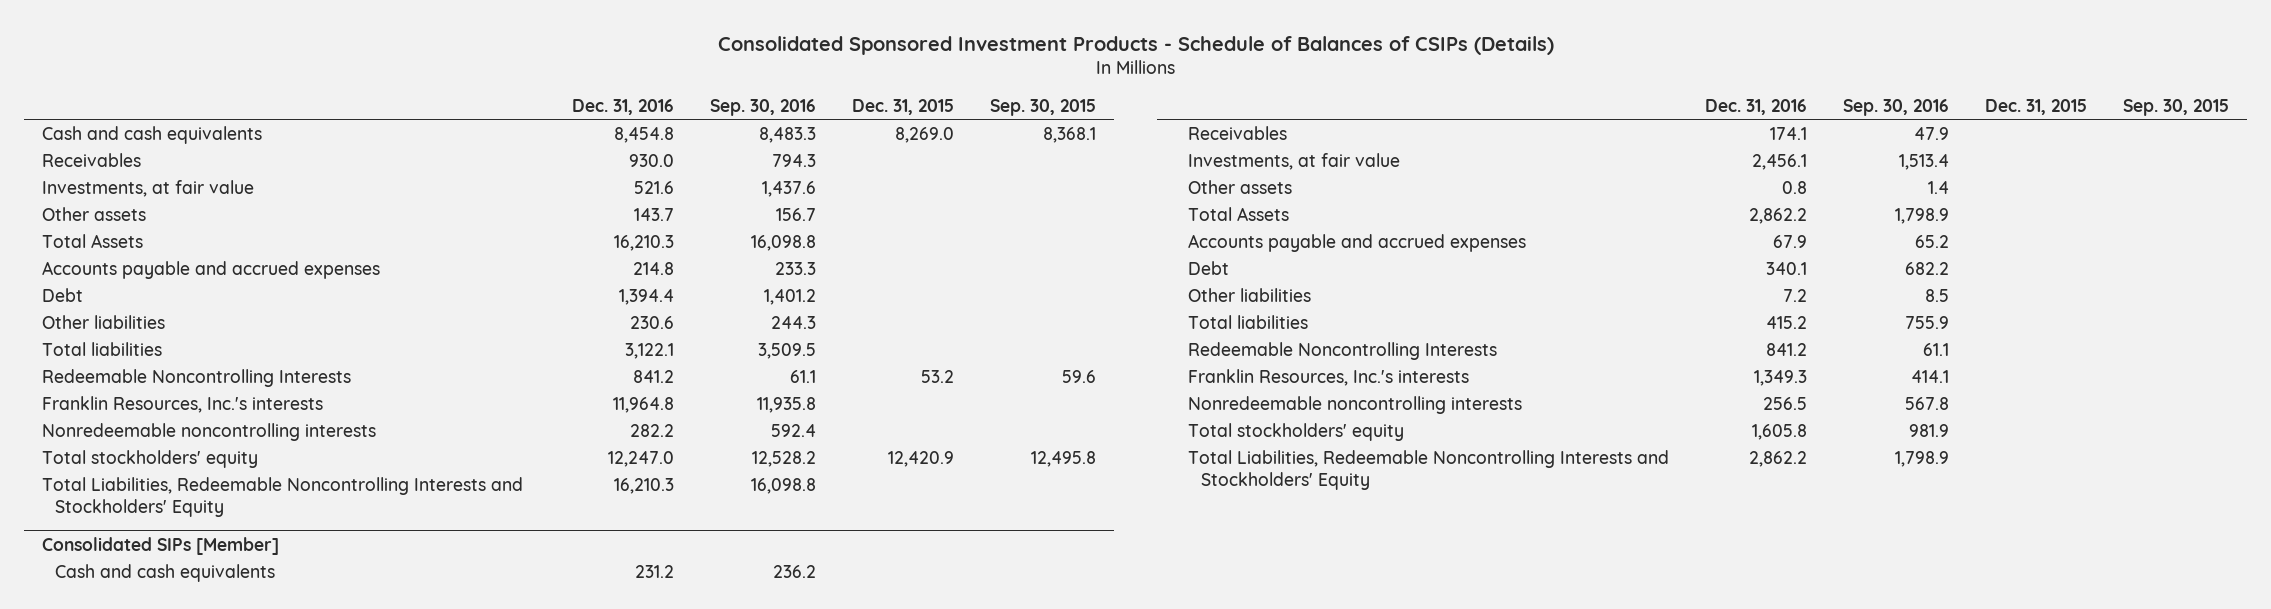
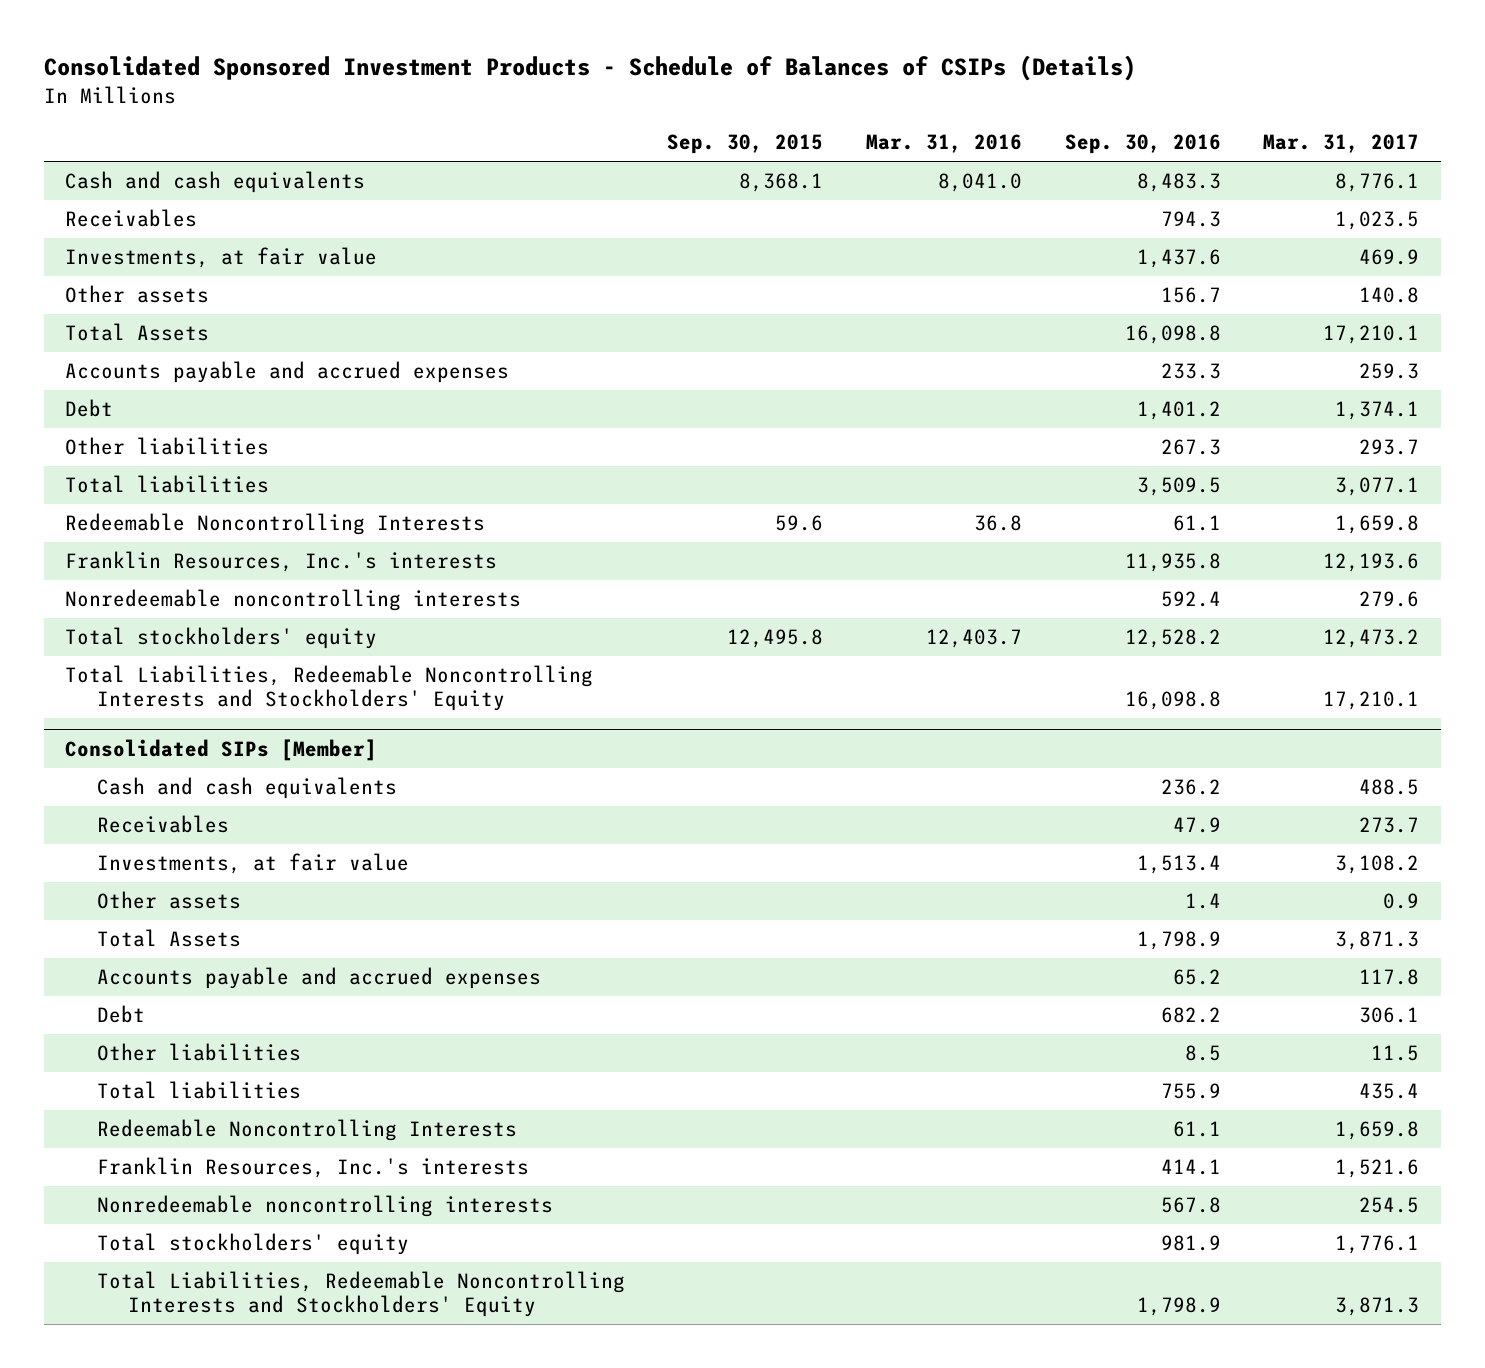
- | Dec. 31, 2016 | Sep. 30, 2016 | Dec. 31, 2015 | Sep. 30, 2015
+ | Sep. 30, 2015 | Mar. 31, 2016 | Sep. 30, 2016 | Mar. 31, 2017
- Other liabilities | 230.6 | 244.3 | |
+ Other liabilities | | | 267.3 | 293.7

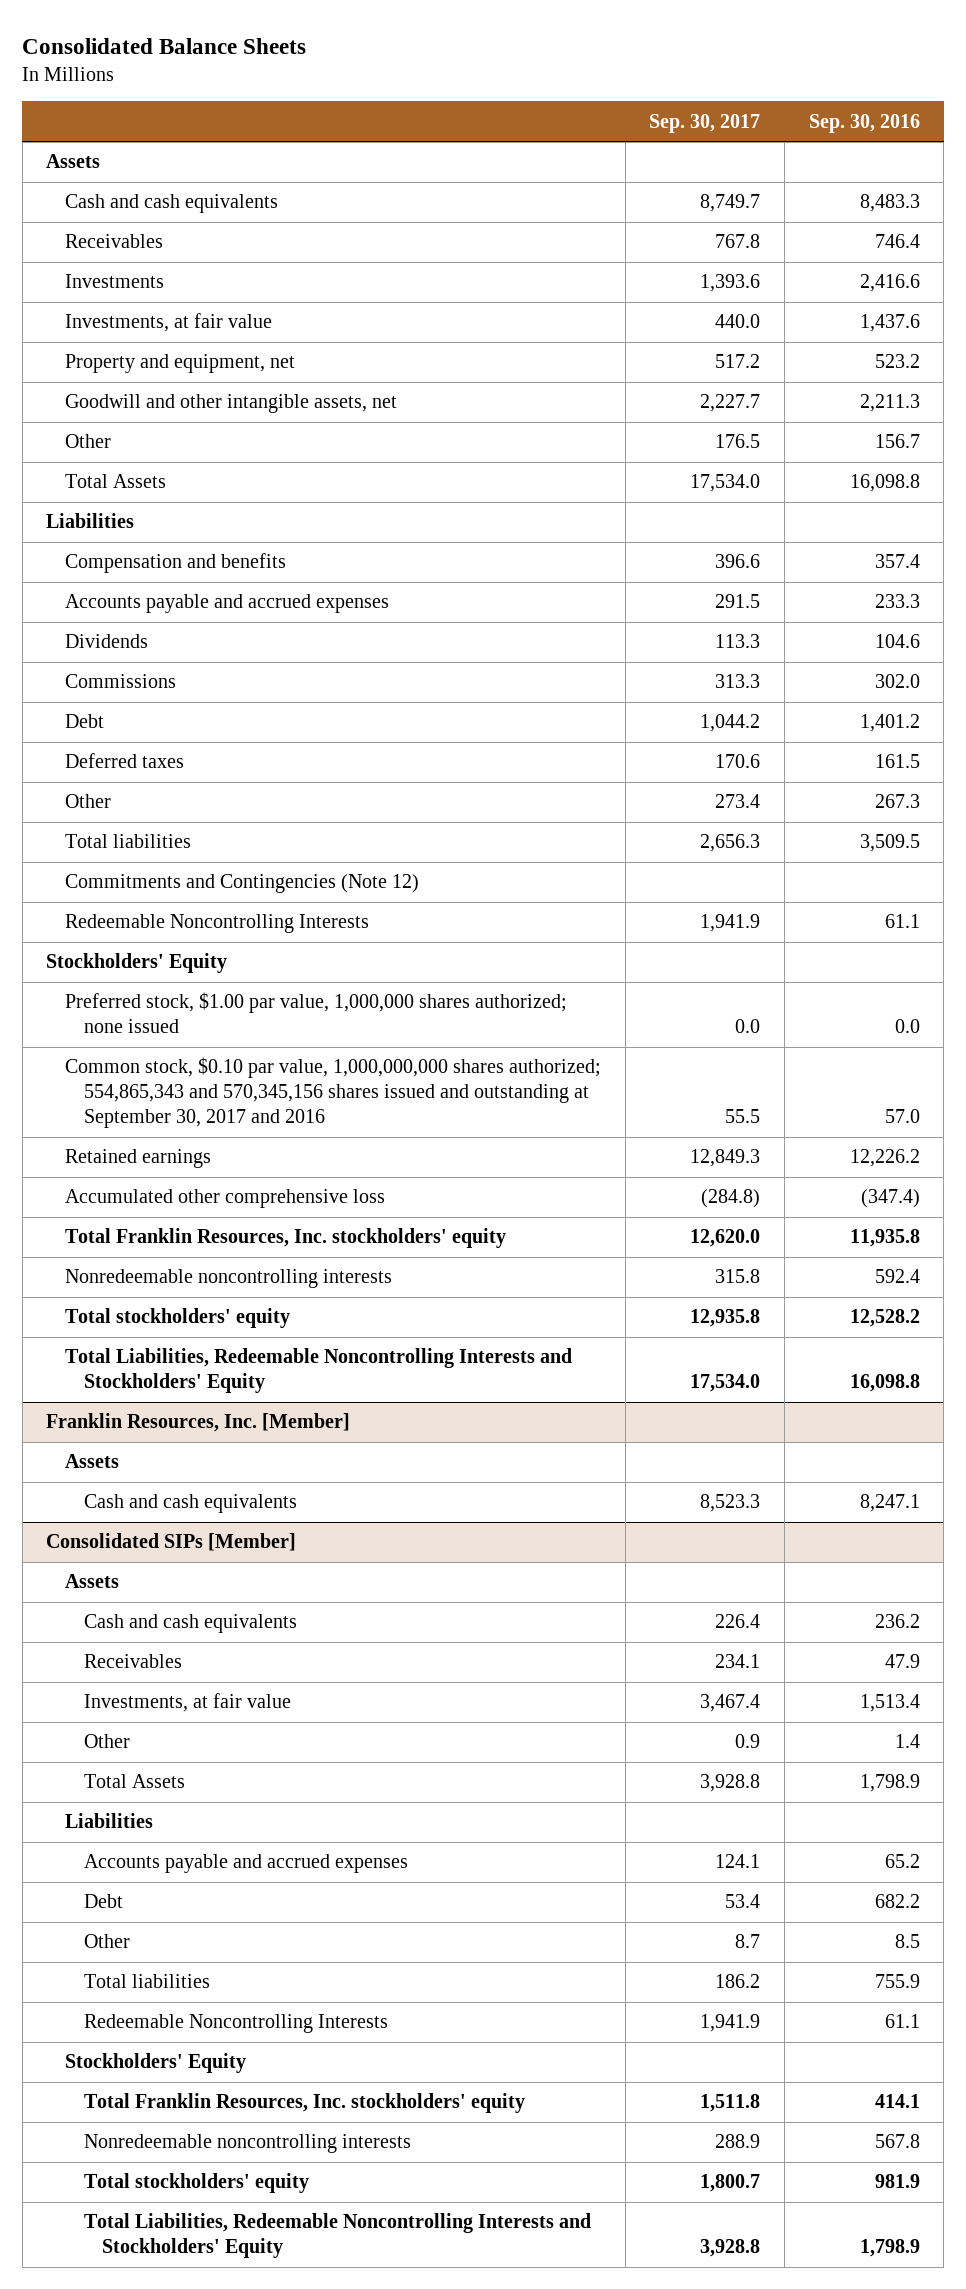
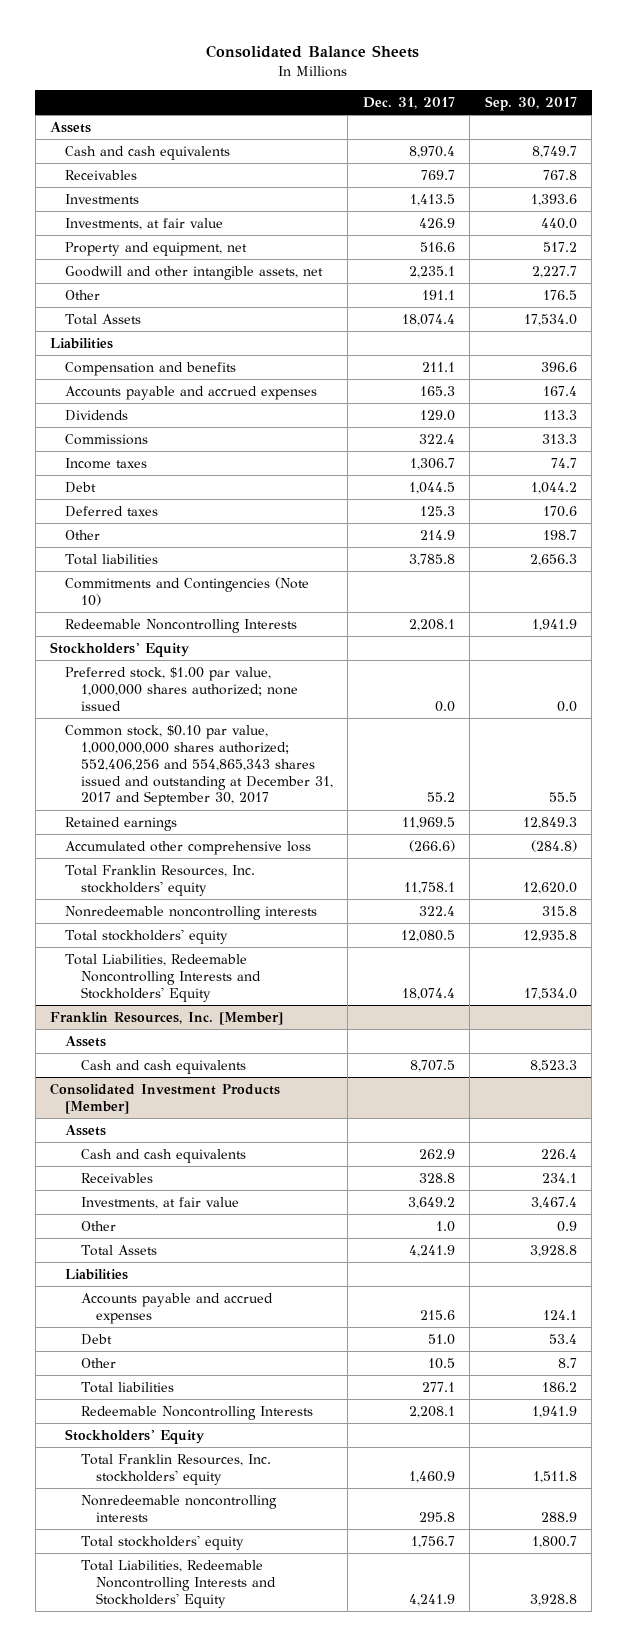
- | Sep. 30, 2017 | Sep. 30, 2016
+ | Dec. 31, 2017 | Sep. 30, 2017
- Accounts payable and accrued expenses | 291.5 | 233.3
+ Accounts payable and accrued expenses | 165.3 | 167.4
+ Income taxes | 1,306.7 | 74.7
- Other | 273.4 | 267.3
+ Other | 214.9 | 198.7
- Commitments and Contingencies (Note 12)
+ Commitments and Contingencies (Note 10)
- Common stock, $0.10 par value, 1,000,000,000 shares authorized; 554,865,343 and 570,345,156 shares issued and outstanding at September 30, 2017 and 2016 | 55.5 | 57.0
+ Common stock, $0.10 par value, 1,000,000,000 shares authorized; 552,406,256 and 554,865,343 shares issued and outstanding at December 31, 2017 and September 30, 2017 | 55.2 | 55.5
- Consolidated SIPs [Member]
+ Consolidated Investment Products [Member]

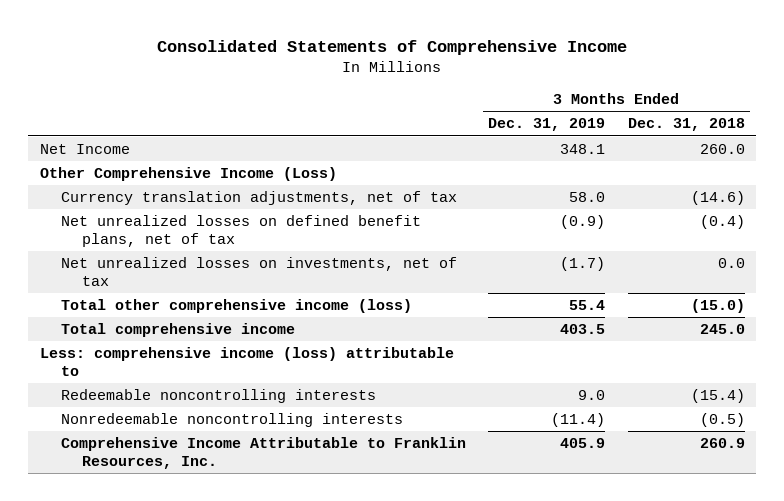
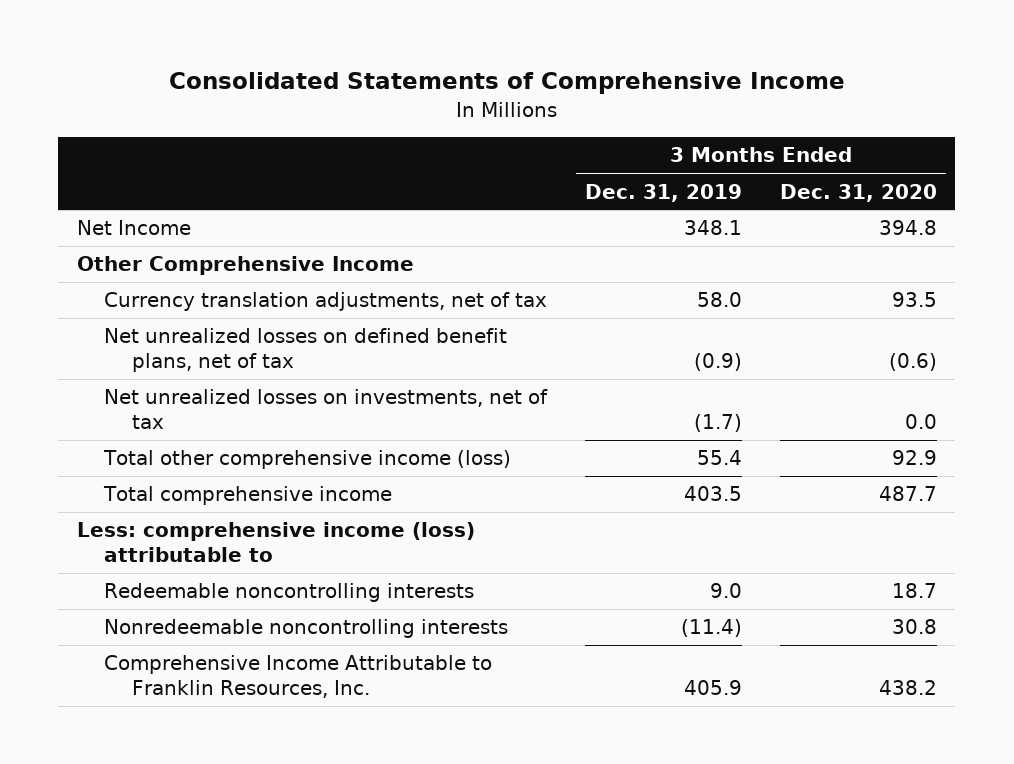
- | 3 Months Ended Dec. 31, 2019 | 3 Months Ended Dec. 31, 2018
+ | 3 Months Ended Dec. 31, 2019 | 3 Months Ended Dec. 31, 2020
- Other Comprehensive Income (Loss)
+ Other Comprehensive Income

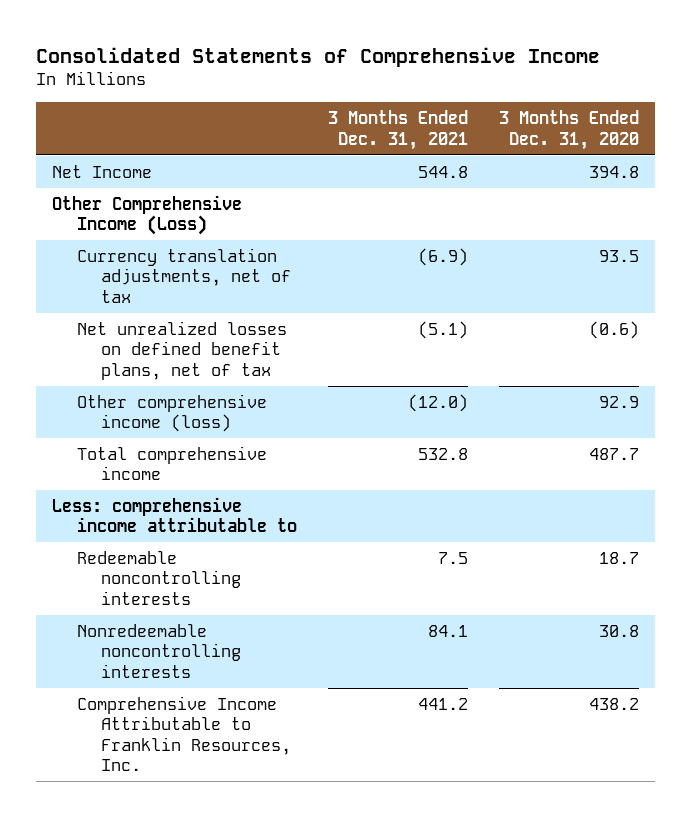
- | 3 Months Ended Dec. 31, 2019 | 3 Months Ended Dec. 31, 2020
+ | 3 Months Ended Dec. 31, 2021 | 3 Months Ended Dec. 31, 2020
- Other Comprehensive Income
+ Other Comprehensive Income (Loss)
- Net unrealized losses on investments, net of tax | (1.7) | 0.0
- Total other comprehensive income (loss) | 55.4 | 92.9
+ Other comprehensive income (loss) | (12.0) | 92.9
- Less: comprehensive income (loss) attributable to
+ Less: comprehensive income attributable to

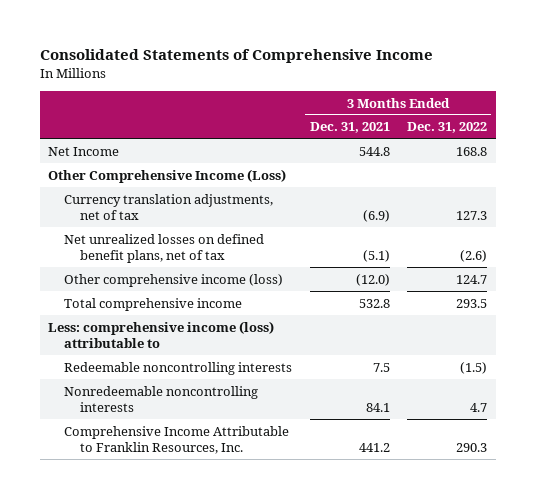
- | 3 Months Ended Dec. 31, 2021 | 3 Months Ended Dec. 31, 2020
+ | 3 Months Ended Dec. 31, 2021 | 3 Months Ended Dec. 31, 2022
- Less: comprehensive income attributable to
+ Less: comprehensive income (loss) attributable to

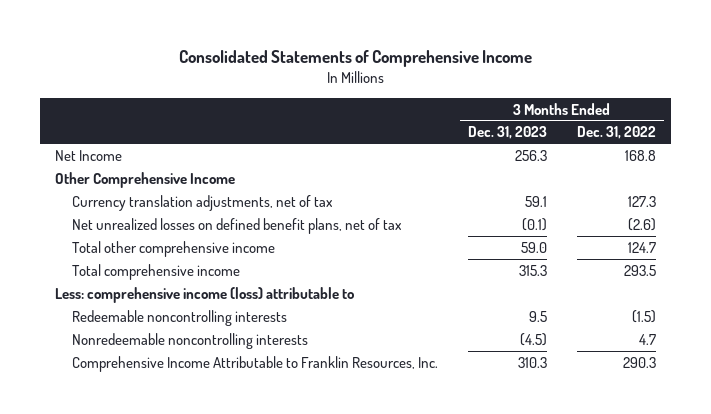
- | 3 Months Ended Dec. 31, 2021 | 3 Months Ended Dec. 31, 2022
+ | 3 Months Ended Dec. 31, 2023 | 3 Months Ended Dec. 31, 2022
- Other Comprehensive Income (Loss)
+ Other Comprehensive Income
- Other comprehensive income (loss) | (12.0) | 124.7
+ Total other comprehensive income | 59.0 | 124.7

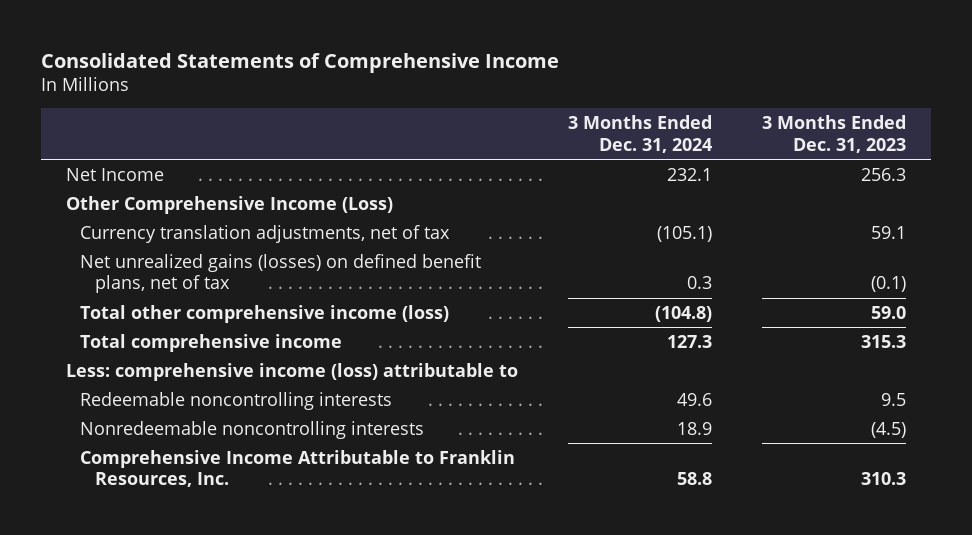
- | 3 Months Ended Dec. 31, 2023 | 3 Months Ended Dec. 31, 2022
+ | 3 Months Ended Dec. 31, 2024 | 3 Months Ended Dec. 31, 2023
- Other Comprehensive Income
+ Other Comprehensive Income (Loss)
- Net unrealized losses on defined benefit plans, net of tax | (0.1) | (2.6)
- Total other comprehensive income | 59.0 | 124.7
+ Net unrealized gains (losses) on defined benefit plans, net of tax | 0.3 | (0.1)
+ Total other comprehensive income (loss) | (104.8) | 59.0

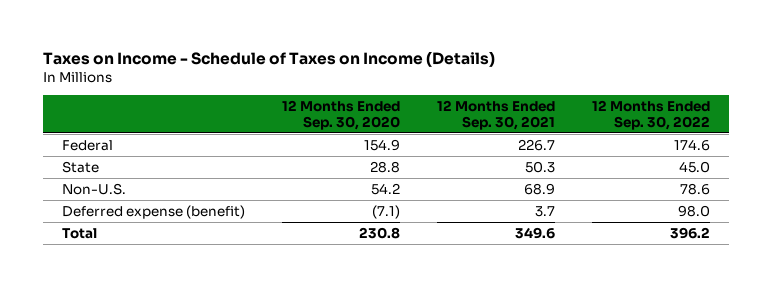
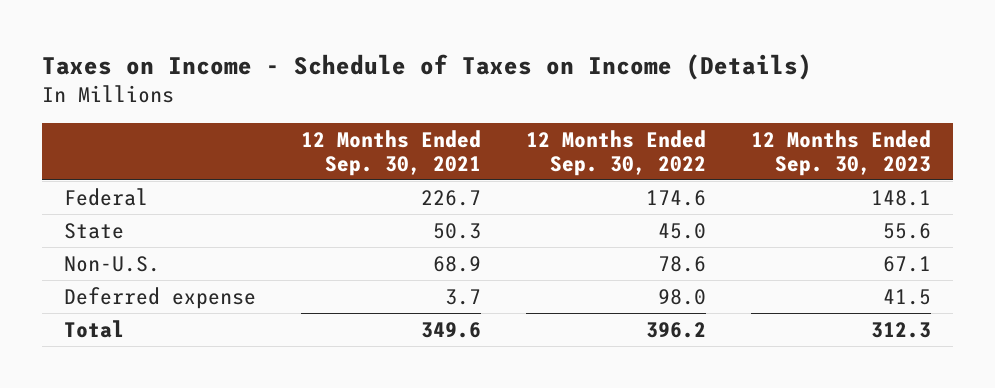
- | 12 Months Ended Sep. 30, 2020 | 12 Months Ended Sep. 30, 2021 | 12 Months Ended Sep. 30, 2022
+ | 12 Months Ended Sep. 30, 2021 | 12 Months Ended Sep. 30, 2022 | 12 Months Ended Sep. 30, 2023
- Deferred expense (benefit) | (7.1) | 3.7 | 98.0
+ Deferred expense | 3.7 | 98.0 | 41.5

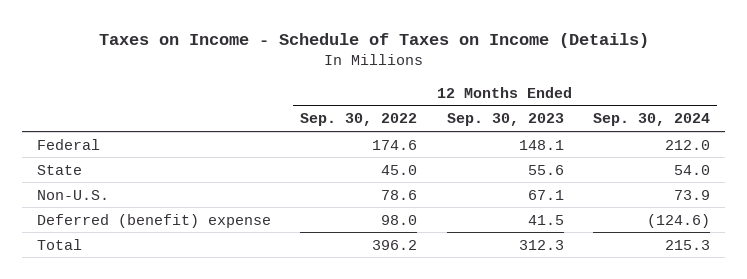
- | 12 Months Ended Sep. 30, 2021 | 12 Months Ended Sep. 30, 2022 | 12 Months Ended Sep. 30, 2023
+ | 12 Months Ended Sep. 30, 2022 | 12 Months Ended Sep. 30, 2023 | 12 Months Ended Sep. 30, 2024
- Deferred expense | 3.7 | 98.0 | 41.5
+ Deferred (benefit) expense | 98.0 | 41.5 | (124.6)

